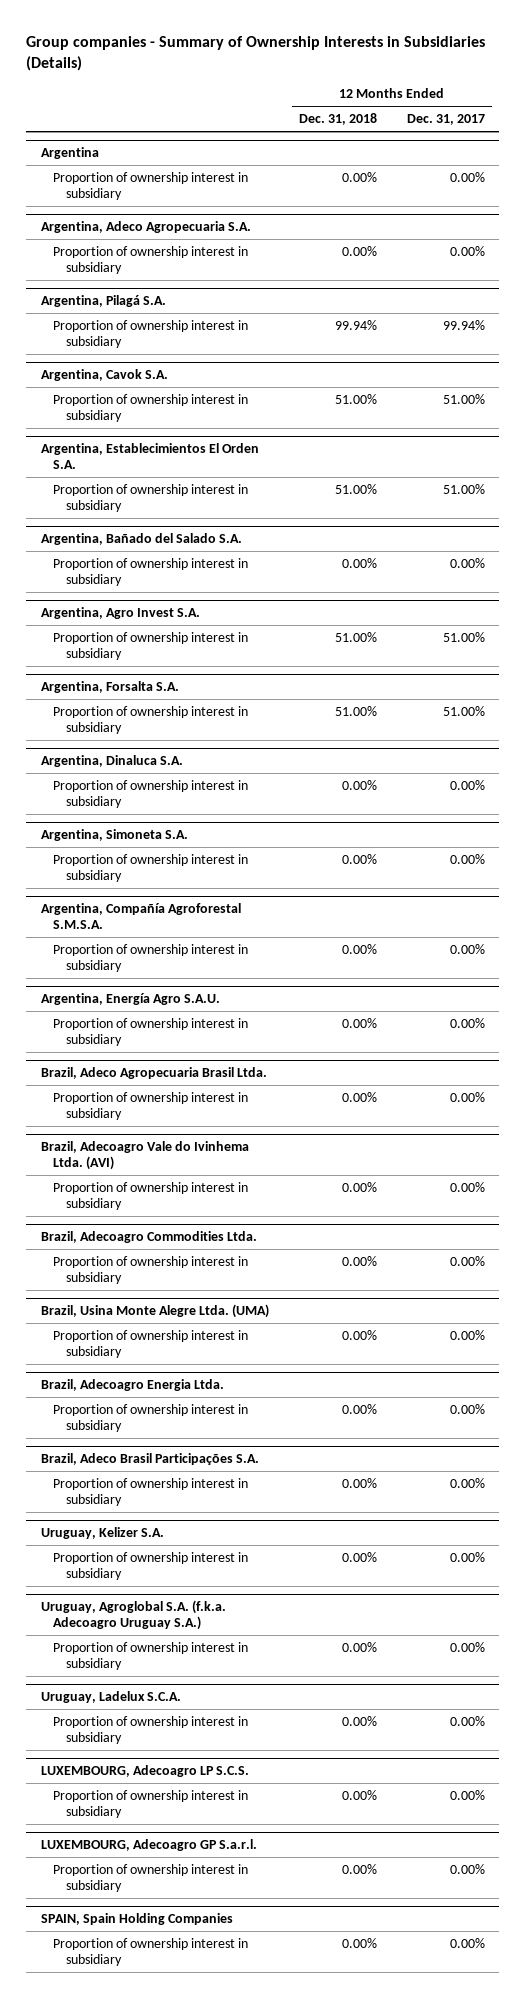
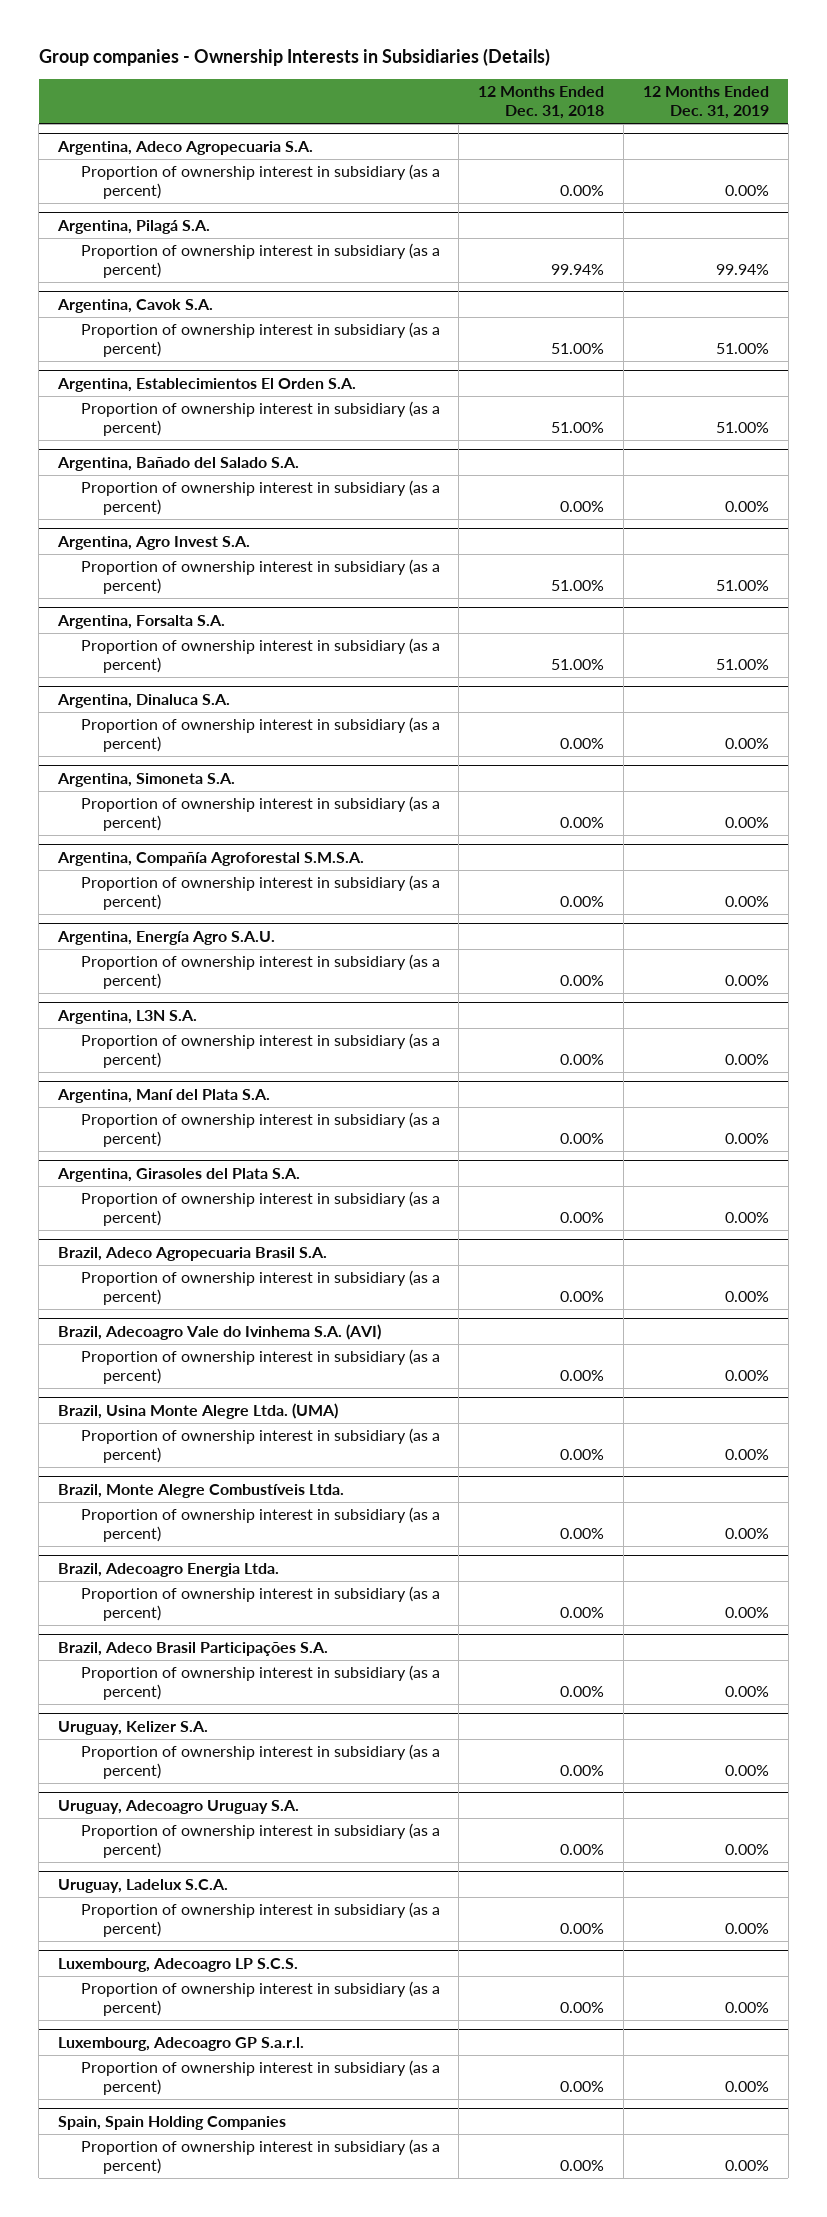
- Group companies - Summary of Ownership Interests in Subsidiaries (Details)
+ Group companies - Ownership Interests in Subsidiaries (Details)
- | 12 Months Ended Dec. 31, 2018 | 12 Months Ended Dec. 31, 2017
+ | 12 Months Ended Dec. 31, 2018 | 12 Months Ended Dec. 31, 2019
- Argentina
- Proportion of ownership interest in subsidiary | 0.00% | 0.00%
@ Argentina, Adeco Agropecuaria S.A.
- Proportion of ownership interest in subsidiary | 0.00% | 0.00%
+ Proportion of ownership interest in subsidiary (as a percent) | 0.00% | 0.00%
@ Argentina, Pilagá S.A.
- Proportion of ownership interest in subsidiary | 99.94% | 99.94%
+ Proportion of ownership interest in subsidiary (as a percent) | 99.94% | 99.94%
@ Argentina, Cavok S.A.
- Proportion of ownership interest in subsidiary | 51.00% | 51.00%
+ Proportion of ownership interest in subsidiary (as a percent) | 51.00% | 51.00%
@ Argentina, Establecimientos El Orden S.A.
- Proportion of ownership interest in subsidiary | 51.00% | 51.00%
+ Proportion of ownership interest in subsidiary (as a percent) | 51.00% | 51.00%
@ Argentina, Bañado del Salado S.A.
- Proportion of ownership interest in subsidiary | 0.00% | 0.00%
+ Proportion of ownership interest in subsidiary (as a percent) | 0.00% | 0.00%
@ Argentina, Agro Invest S.A.
- Proportion of ownership interest in subsidiary | 51.00% | 51.00%
+ Proportion of ownership interest in subsidiary (as a percent) | 51.00% | 51.00%
@ Argentina, Forsalta S.A.
- Proportion of ownership interest in subsidiary | 51.00% | 51.00%
+ Proportion of ownership interest in subsidiary (as a percent) | 51.00% | 51.00%
@ Argentina, Dinaluca S.A.
- Proportion of ownership interest in subsidiary | 0.00% | 0.00%
+ Proportion of ownership interest in subsidiary (as a percent) | 0.00% | 0.00%
@ Argentina, Simoneta S.A.
- Proportion of ownership interest in subsidiary | 0.00% | 0.00%
+ Proportion of ownership interest in subsidiary (as a percent) | 0.00% | 0.00%
@ Argentina, Compañía Agroforestal S.M.S.A.
- Proportion of ownership interest in subsidiary | 0.00% | 0.00%
+ Proportion of ownership interest in subsidiary (as a percent) | 0.00% | 0.00%
@ Argentina, Energía Agro S.A.U.
- Proportion of ownership interest in subsidiary | 0.00% | 0.00%
- Brazil, Adeco Agropecuaria Brasil Ltda.
- Proportion of ownership interest in subsidiary | 0.00% | 0.00%
- Brazil, Adecoagro Vale do Ivinhema Ltda. (AVI)
- Proportion of ownership interest in subsidiary | 0.00% | 0.00%
- Brazil, Adecoagro Commodities Ltda.
- Proportion of ownership interest in subsidiary | 0.00% | 0.00%
@ Argentina, Energía Agro S.A.U.
+ Proportion of ownership interest in subsidiary (as a percent) | 0.00% | 0.00%
+ Argentina, L3N S.A.
+ Proportion of ownership interest in subsidiary (as a percent) | 0.00% | 0.00%
+ Argentina, Maní del Plata S.A.
+ Proportion of ownership interest in subsidiary (as a percent) | 0.00% | 0.00%
+ Argentina, Girasoles del Plata S.A.
+ Proportion of ownership interest in subsidiary (as a percent) | 0.00% | 0.00%
+ Brazil, Adeco Agropecuaria Brasil S.A.
+ Proportion of ownership interest in subsidiary (as a percent) | 0.00% | 0.00%
+ Brazil, Adecoagro Vale do Ivinhema S.A. (AVI)
+ Proportion of ownership interest in subsidiary (as a percent) | 0.00% | 0.00%
@ Brazil, Usina Monte Alegre Ltda. (UMA)
- Proportion of ownership interest in subsidiary | 0.00% | 0.00%
+ Proportion of ownership interest in subsidiary (as a percent) | 0.00% | 0.00%
+ Brazil, Monte Alegre Combustíveis Ltda.
+ Proportion of ownership interest in subsidiary (as a percent) | 0.00% | 0.00%
@ Brazil, Adecoagro Energia Ltda.
- Proportion of ownership interest in subsidiary | 0.00% | 0.00%
+ Proportion of ownership interest in subsidiary (as a percent) | 0.00% | 0.00%
@ Brazil, Adeco Brasil Participações S.A.
- Proportion of ownership interest in subsidiary | 0.00% | 0.00%
+ Proportion of ownership interest in subsidiary (as a percent) | 0.00% | 0.00%
@ Uruguay, Kelizer S.A.
- Proportion of ownership interest in subsidiary | 0.00% | 0.00%
- Uruguay, Agroglobal S.A. (f.k.a. Adecoagro Uruguay S.A.)
- Proportion of ownership interest in subsidiary | 0.00% | 0.00%
@ Uruguay, Kelizer S.A.
+ Proportion of ownership interest in subsidiary (as a percent) | 0.00% | 0.00%
+ Uruguay, Adecoagro Uruguay S.A.
+ Proportion of ownership interest in subsidiary (as a percent) | 0.00% | 0.00%
@ Uruguay, Ladelux S.C.A.
- Proportion of ownership interest in subsidiary | 0.00% | 0.00%
- LUXEMBOURG, Adecoagro LP S.C.S.
- Proportion of ownership interest in subsidiary | 0.00% | 0.00%
- LUXEMBOURG, Adecoagro GP S.a.r.l.
- Proportion of ownership interest in subsidiary | 0.00% | 0.00%
- SPAIN, Spain Holding Companies
- Proportion of ownership interest in subsidiary | 0.00% | 0.00%
@ Uruguay, Ladelux S.C.A.
+ Proportion of ownership interest in subsidiary (as a percent) | 0.00% | 0.00%
+ Luxembourg, Adecoagro LP S.C.S.
+ Proportion of ownership interest in subsidiary (as a percent) | 0.00% | 0.00%
+ Luxembourg, Adecoagro GP S.a.r.l.
+ Proportion of ownership interest in subsidiary (as a percent) | 0.00% | 0.00%
+ Spain, Spain Holding Companies
+ Proportion of ownership interest in subsidiary (as a percent) | 0.00% | 0.00%

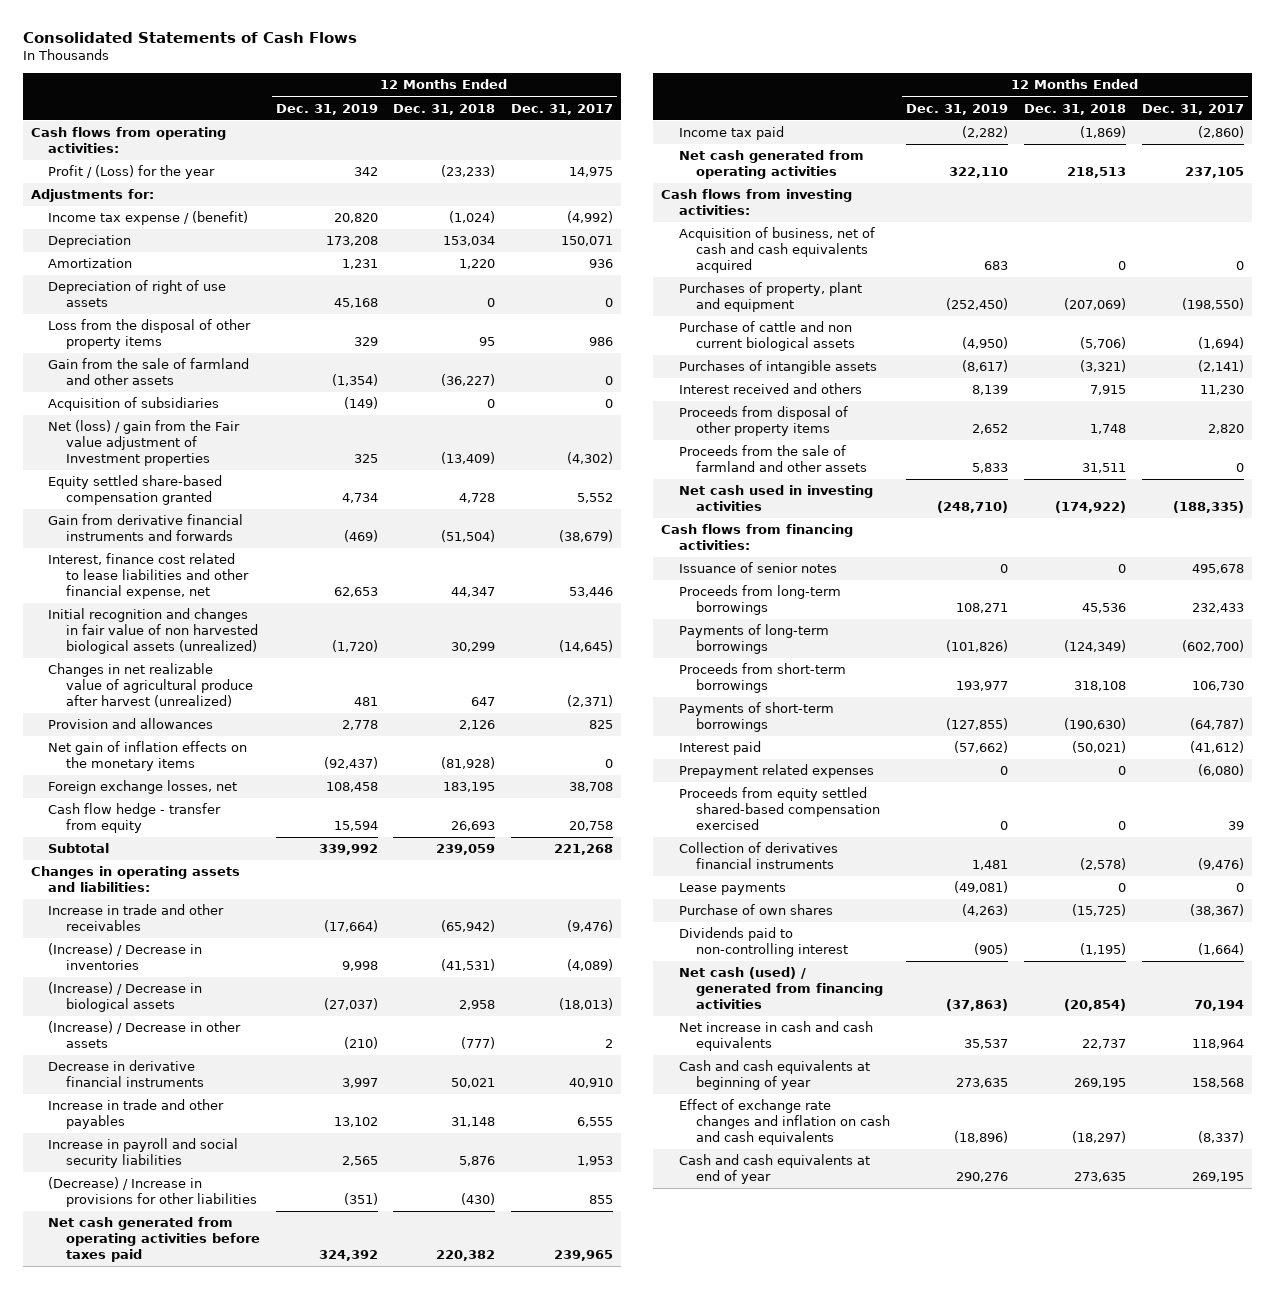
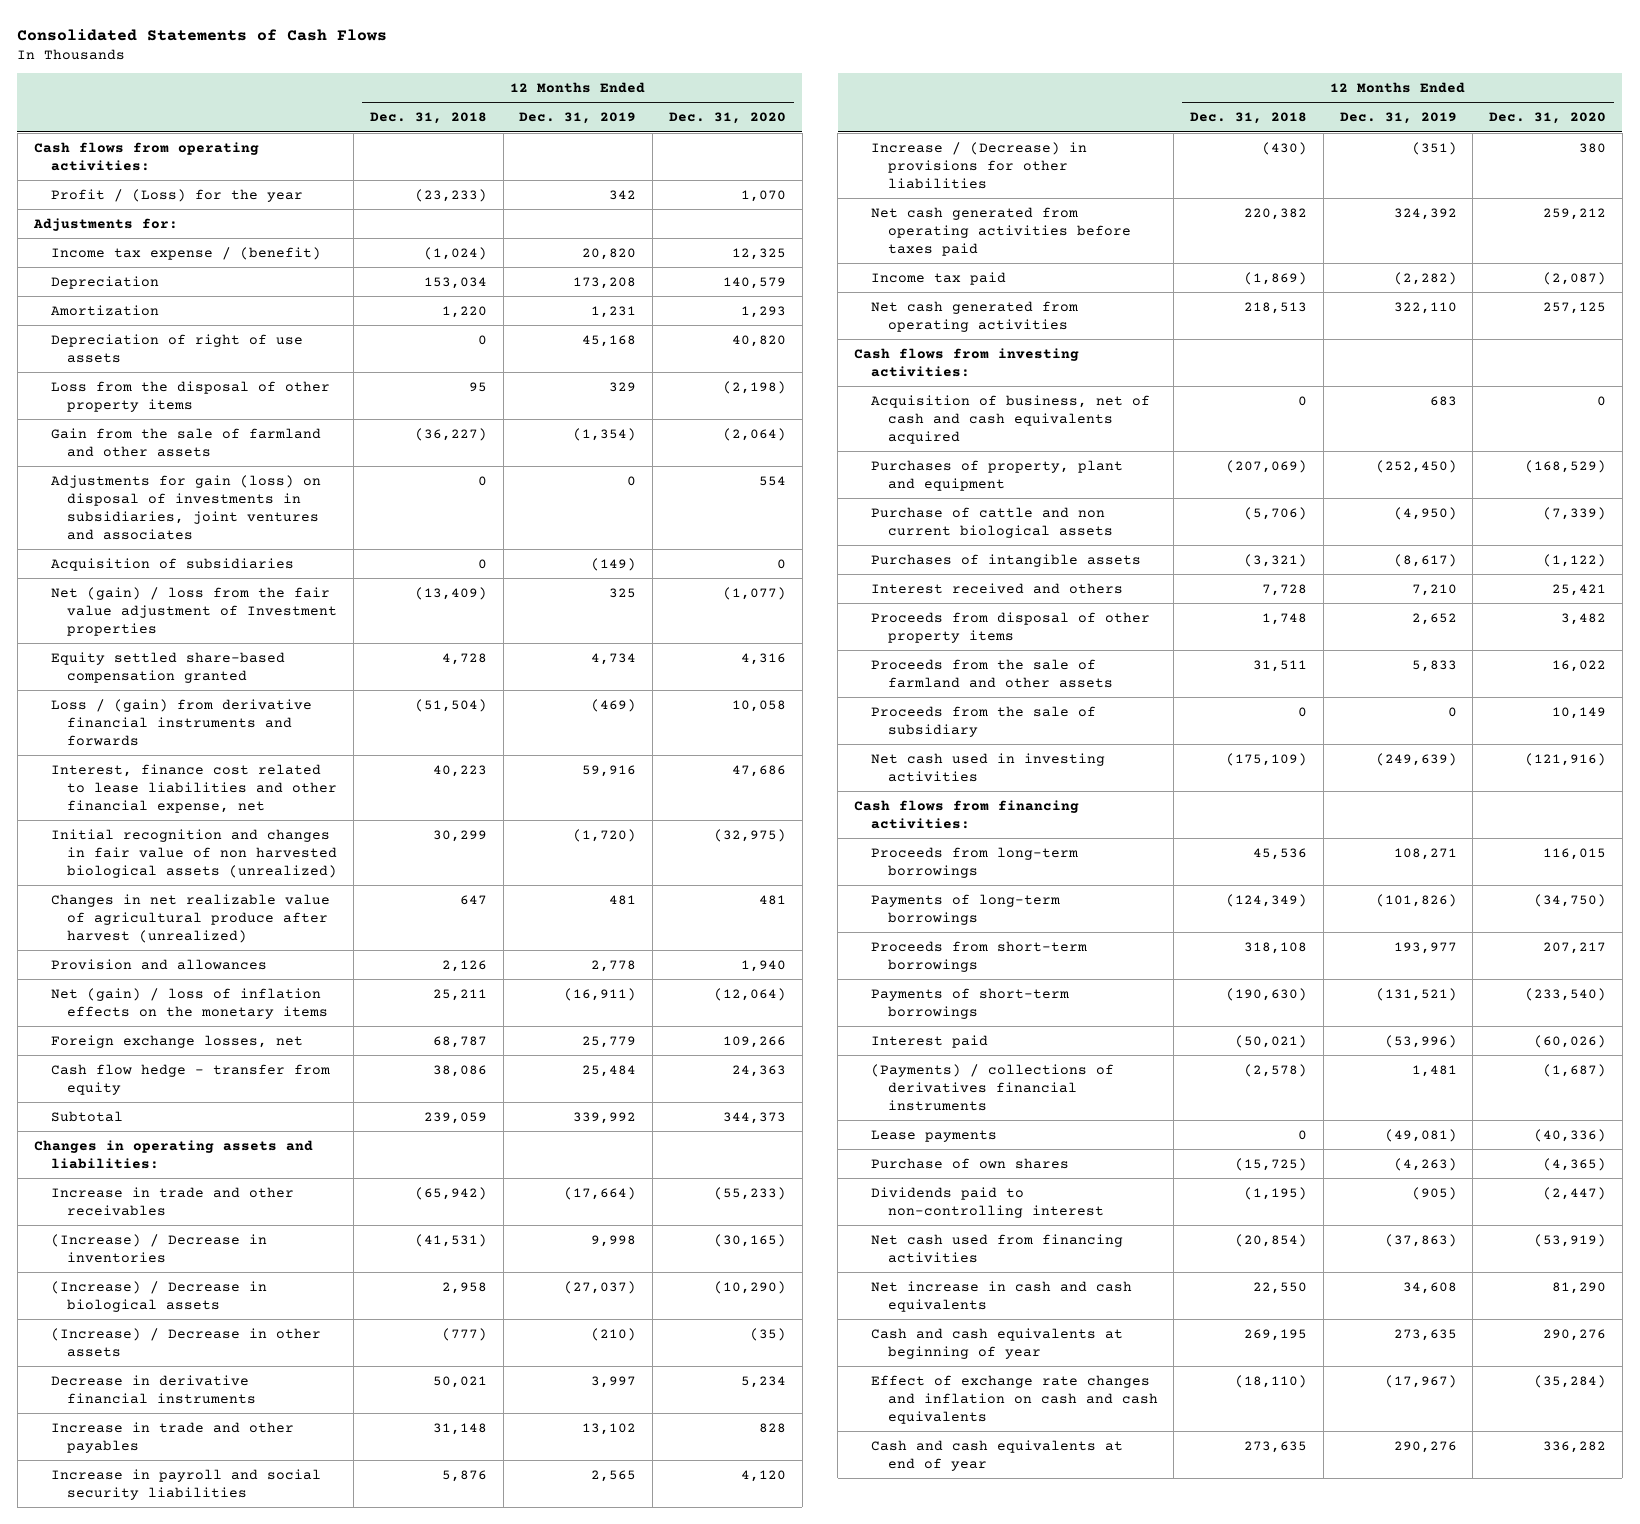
- | 12 Months Ended Dec. 31, 2019 | 12 Months Ended Dec. 31, 2018 | 12 Months Ended Dec. 31, 2017
+ | 12 Months Ended Dec. 31, 2018 | 12 Months Ended Dec. 31, 2019 | 12 Months Ended Dec. 31, 2020
+ Adjustments for gain (loss) on disposal of investments in subsidiaries, joint ventures and associates | 0 | 0 | 554
- Net (loss) / gain from the Fair value adjustment of Investment properties | 325 | (13,409) | (4,302)
+ Net (gain) / loss from the fair value adjustment of Investment properties | (13,409) | 325 | (1,077)
- Gain from derivative financial instruments and forwards | (469) | (51,504) | (38,679)
- Interest, finance cost related to lease liabilities and other financial expense, net | 62,653 | 44,347 | 53,446
+ Loss / (gain) from derivative financial instruments and forwards | (51,504) | (469) | 10,058
+ Interest, finance cost related to lease liabilities and other financial expense, net | 40,223 | 59,916 | 47,686
- Net gain of inflation effects on the monetary items | (92,437) | (81,928) | 0
- Foreign exchange losses, net | 108,458 | 183,195 | 38,708
- Cash flow hedge - transfer from equity | 15,594 | 26,693 | 20,758
+ Net (gain) / loss of inflation effects on the monetary items | 25,211 | (16,911) | (12,064)
+ Foreign exchange losses, net | 68,787 | 25,779 | 109,266
+ Cash flow hedge - transfer from equity | 38,086 | 25,484 | 24,363
- (Decrease) / Increase in provisions for other liabilities | (351) | (430) | 855
+ Increase / (Decrease) in provisions for other liabilities | (430) | (351) | 380
- Interest received and others | 8,139 | 7,915 | 11,230
+ Interest received and others | 7,728 | 7,210 | 25,421
- Net cash used in investing activities | (248,710) | (174,922) | (188,335)
+ Proceeds from the sale of subsidiary | 0 | 0 | 10,149
+ Net cash used in investing activities | (175,109) | (249,639) | (121,916)
- Issuance of senior notes | 0 | 0 | 495,678
- Payments of short-term borrowings | (127,855) | (190,630) | (64,787)
- Interest paid | (57,662) | (50,021) | (41,612)
- Prepayment related expenses | 0 | 0 | (6,080)
- Proceeds from equity settled shared-based compensation exercised | 0 | 0 | 39
- Collection of derivatives financial instruments | 1,481 | (2,578) | (9,476)
+ Payments of short-term borrowings | (190,630) | (131,521) | (233,540)
+ Interest paid | (50,021) | (53,996) | (60,026)
+ (Payments) / collections of derivatives financial instruments | (2,578) | 1,481 | (1,687)
- Net cash (used) / generated from financing activities | (37,863) | (20,854) | 70,194
- Net increase in cash and cash equivalents | 35,537 | 22,737 | 118,964
+ Net cash used from financing activities | (20,854) | (37,863) | (53,919)
+ Net increase in cash and cash equivalents | 22,550 | 34,608 | 81,290
- Effect of exchange rate changes and inflation on cash and cash equivalents | (18,896) | (18,297) | (8,337)
+ Effect of exchange rate changes and inflation on cash and cash equivalents | (18,110) | (17,967) | (35,284)

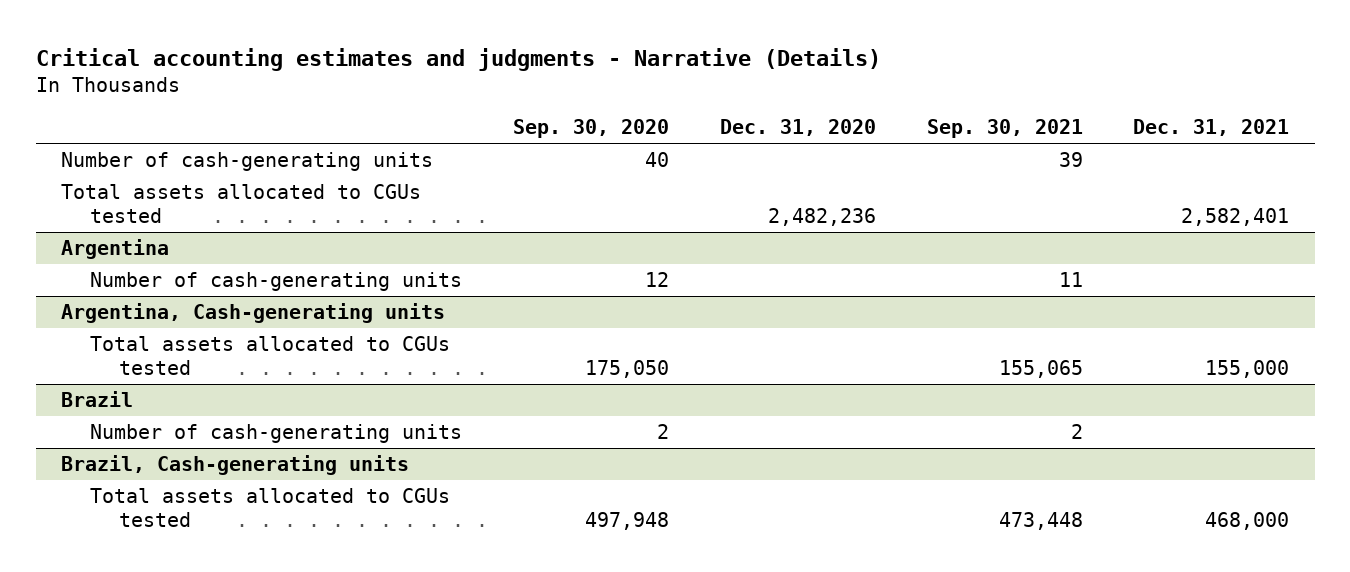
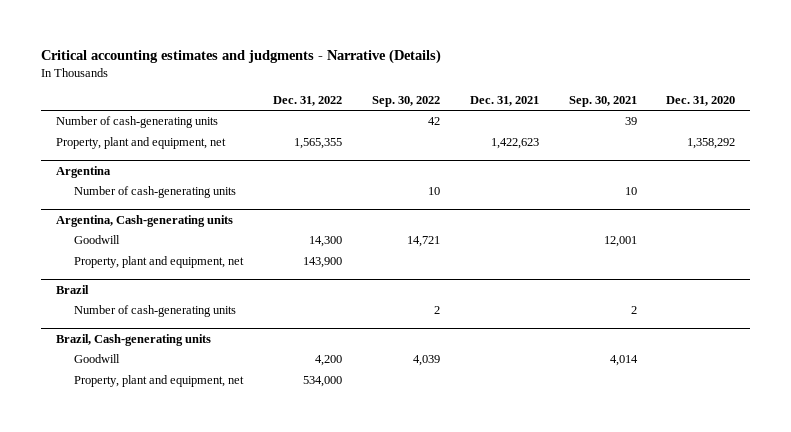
- | Sep. 30, 2020 | Dec. 31, 2020 | Sep. 30, 2021 | Dec. 31, 2021
+ | Dec. 31, 2022 | Sep. 30, 2022 | Dec. 31, 2021 | Sep. 30, 2021 | Dec. 31, 2020
- Total assets allocated to CGUs tested | | 2,482,236 | | 2,582,401
+ Property, plant and equipment, net | 1,565,355 | | 1,422,623 | | 1,358,292
@ Argentina
- Number of cash-generating units | 12 | | 11 |
+ Number of cash-generating units | | 10 | | 10 |
@ Argentina, Cash-generating units
- Total assets allocated to CGUs tested | 175,050 | | 155,065 | 155,000
+ Goodwill | 14,300 | 14,721 | | 12,001 |
+ Property, plant and equipment, net | 143,900 | | | |
@ Brazil, Cash-generating units
- Total assets allocated to CGUs tested | 497,948 | | 473,448 | 468,000
+ Goodwill | 4,200 | 4,039 | | 4,014 |
+ Property, plant and equipment, net | 534,000 | | | |

